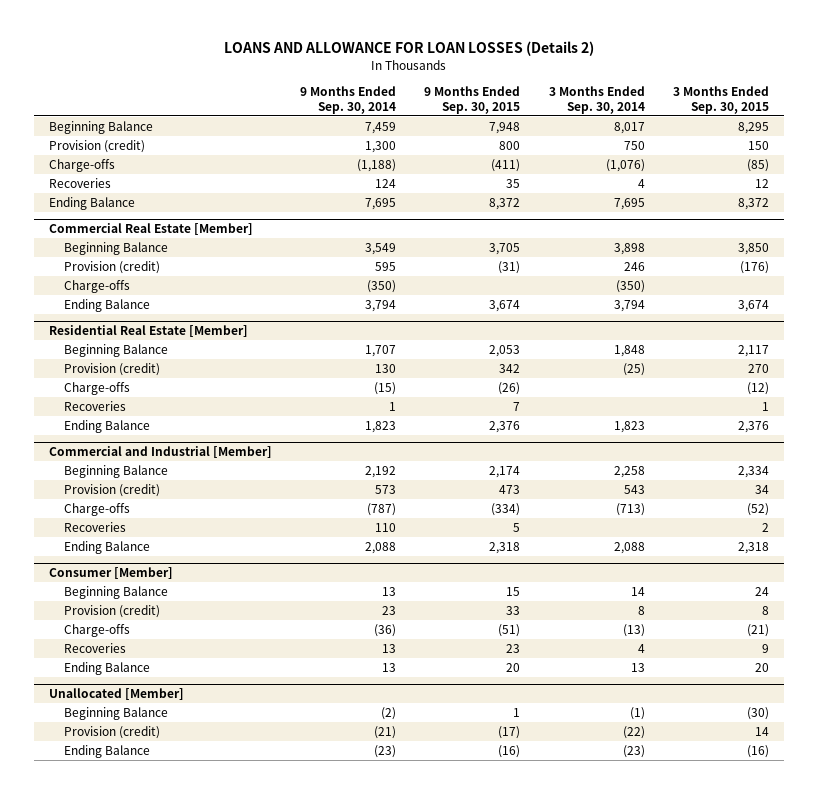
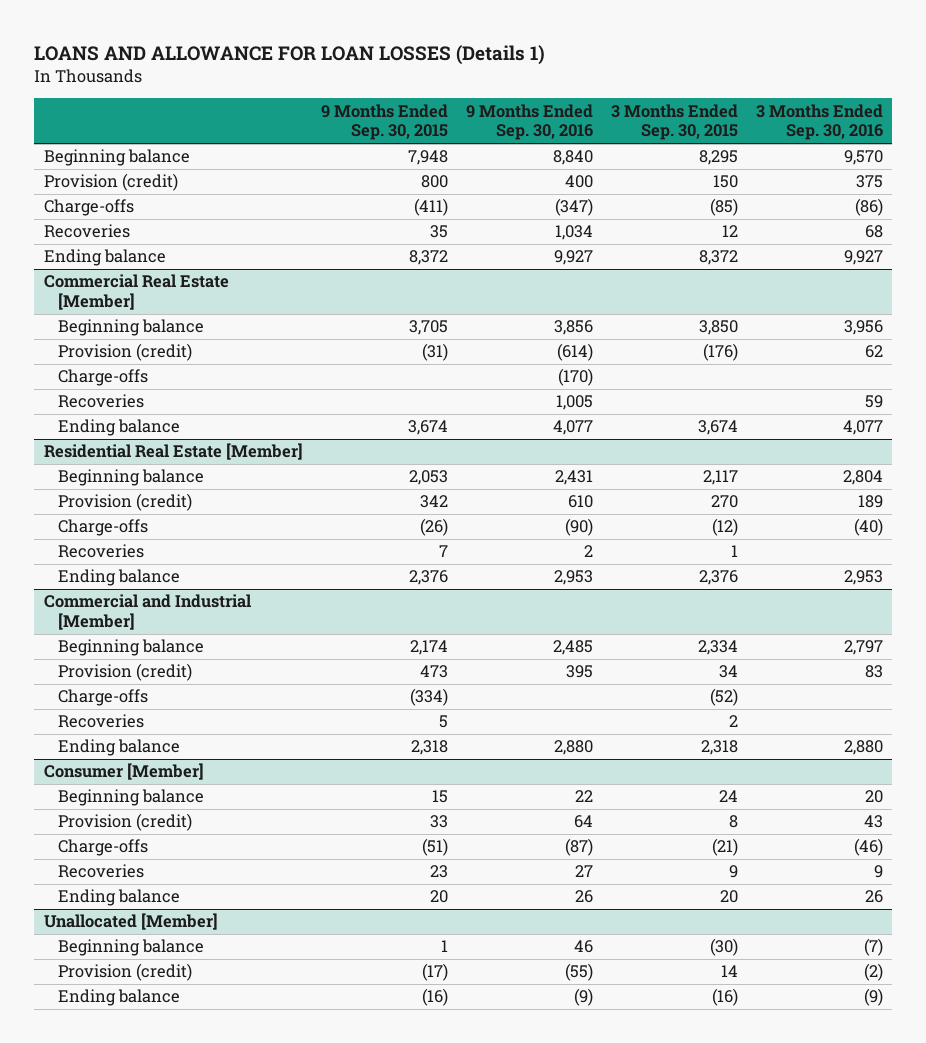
- LOANS AND ALLOWANCE FOR LOAN LOSSES (Details 2)
+ LOANS AND ALLOWANCE FOR LOAN LOSSES (Details 1)
- | 9 Months Ended Sep. 30, 2014 | 9 Months Ended Sep. 30, 2015 | 3 Months Ended Sep. 30, 2014 | 3 Months Ended Sep. 30, 2015
+ | 9 Months Ended Sep. 30, 2015 | 9 Months Ended Sep. 30, 2016 | 3 Months Ended Sep. 30, 2015 | 3 Months Ended Sep. 30, 2016
- Beginning Balance | 7,459 | 7,948 | 8,017 | 8,295
+ Beginning balance | 7,948 | 8,840 | 8,295 | 9,570
- Ending Balance | 7,695 | 8,372 | 7,695 | 8,372
+ Ending balance | 8,372 | 9,927 | 8,372 | 9,927
@ Commercial Real Estate [Member]
- Beginning Balance | 3,549 | 3,705 | 3,898 | 3,850
+ Beginning balance | 3,705 | 3,856 | 3,850 | 3,956
- Ending Balance | 3,794 | 3,674 | 3,794 | 3,674
+ Recoveries | | 1,005 | | 59
+ Ending balance | 3,674 | 4,077 | 3,674 | 4,077
@ Residential Real Estate [Member]
- Beginning Balance | 1,707 | 2,053 | 1,848 | 2,117
+ Beginning balance | 2,053 | 2,431 | 2,117 | 2,804
- Ending Balance | 1,823 | 2,376 | 1,823 | 2,376
+ Ending balance | 2,376 | 2,953 | 2,376 | 2,953
@ Commercial and Industrial [Member]
- Beginning Balance | 2,192 | 2,174 | 2,258 | 2,334
+ Beginning balance | 2,174 | 2,485 | 2,334 | 2,797
- Ending Balance | 2,088 | 2,318 | 2,088 | 2,318
+ Ending balance | 2,318 | 2,880 | 2,318 | 2,880
@ Consumer [Member]
- Beginning Balance | 13 | 15 | 14 | 24
+ Beginning balance | 15 | 22 | 24 | 20
- Ending Balance | 13 | 20 | 13 | 20
+ Ending balance | 20 | 26 | 20 | 26
@ Unallocated [Member]
- Beginning Balance | (2) | 1 | (1) | (30)
+ Beginning balance | 1 | 46 | (30) | (7)
- Ending Balance | (23) | (16) | (23) | (16)
+ Ending balance | (16) | (9) | (16) | (9)

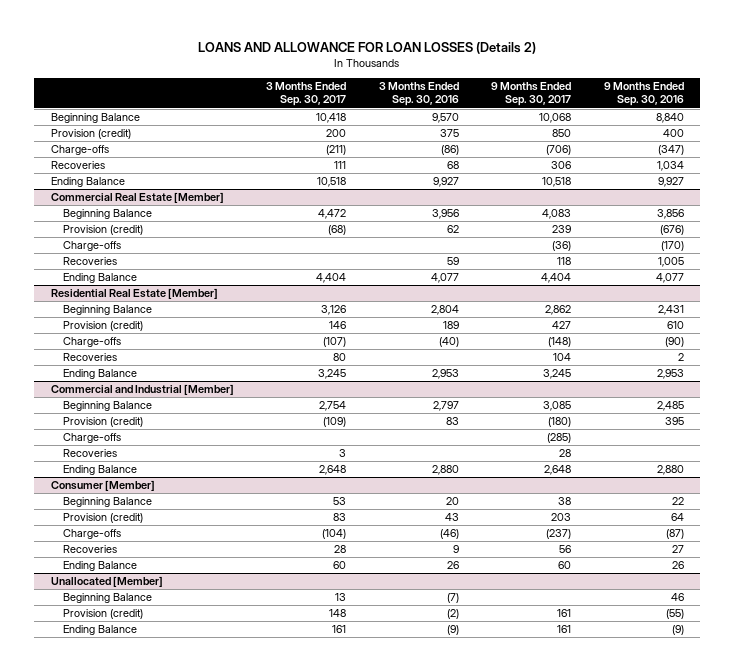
- LOANS AND ALLOWANCE FOR LOAN LOSSES (Details 1)
+ LOANS AND ALLOWANCE FOR LOAN LOSSES (Details 2)
- | 9 Months Ended Sep. 30, 2015 | 9 Months Ended Sep. 30, 2016 | 3 Months Ended Sep. 30, 2015 | 3 Months Ended Sep. 30, 2016
+ | 3 Months Ended Sep. 30, 2017 | 3 Months Ended Sep. 30, 2016 | 9 Months Ended Sep. 30, 2017 | 9 Months Ended Sep. 30, 2016
- Beginning balance | 7,948 | 8,840 | 8,295 | 9,570
+ Beginning Balance | 10,418 | 9,570 | 10,068 | 8,840
- Ending balance | 8,372 | 9,927 | 8,372 | 9,927
+ Ending Balance | 10,518 | 9,927 | 10,518 | 9,927
@ Commercial Real Estate [Member]
- Beginning balance | 3,705 | 3,856 | 3,850 | 3,956
- Provision (credit) | (31) | (614) | (176) | 62
+ Beginning Balance | 4,472 | 3,956 | 4,083 | 3,856
+ Provision (credit) | (68) | 62 | 239 | (676)
- Ending balance | 3,674 | 4,077 | 3,674 | 4,077
+ Ending Balance | 4,404 | 4,077 | 4,404 | 4,077
@ Residential Real Estate [Member]
- Beginning balance | 2,053 | 2,431 | 2,117 | 2,804
+ Beginning Balance | 3,126 | 2,804 | 2,862 | 2,431
- Ending balance | 2,376 | 2,953 | 2,376 | 2,953
+ Ending Balance | 3,245 | 2,953 | 3,245 | 2,953
@ Commercial and Industrial [Member]
- Beginning balance | 2,174 | 2,485 | 2,334 | 2,797
+ Beginning Balance | 2,754 | 2,797 | 3,085 | 2,485
- Ending balance | 2,318 | 2,880 | 2,318 | 2,880
+ Ending Balance | 2,648 | 2,880 | 2,648 | 2,880
@ Consumer [Member]
- Beginning balance | 15 | 22 | 24 | 20
+ Beginning Balance | 53 | 20 | 38 | 22
- Ending balance | 20 | 26 | 20 | 26
+ Ending Balance | 60 | 26 | 60 | 26
@ Unallocated [Member]
- Beginning balance | 1 | 46 | (30) | (7)
+ Beginning Balance | 13 | (7) | | 46
- Ending balance | (16) | (9) | (16) | (9)
+ Ending Balance | 161 | (9) | 161 | (9)

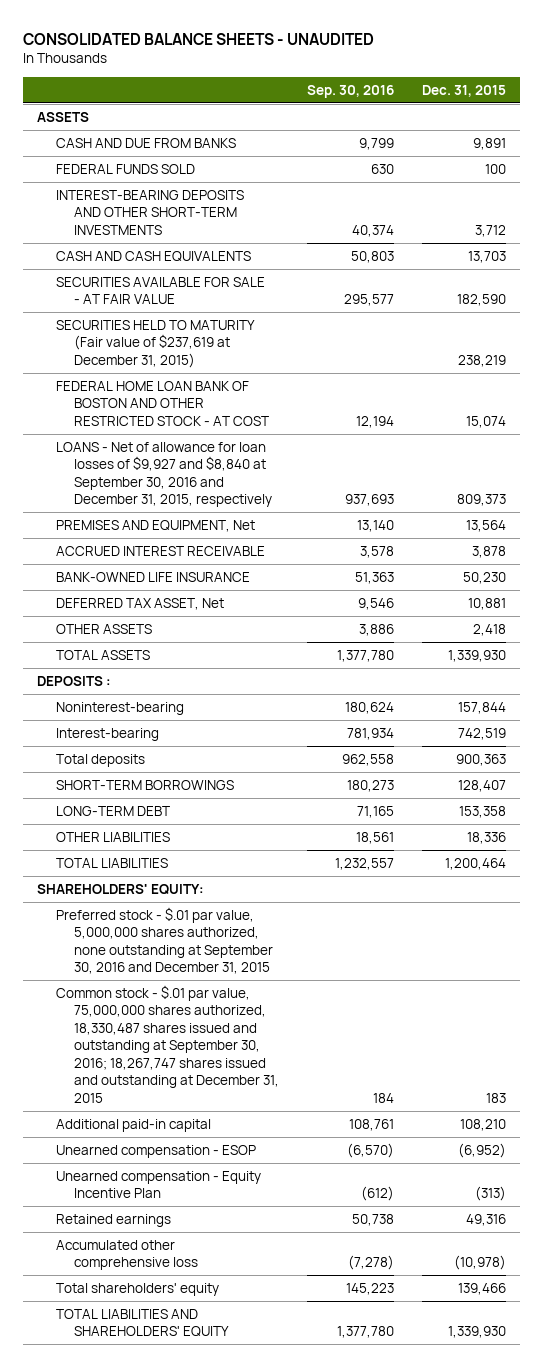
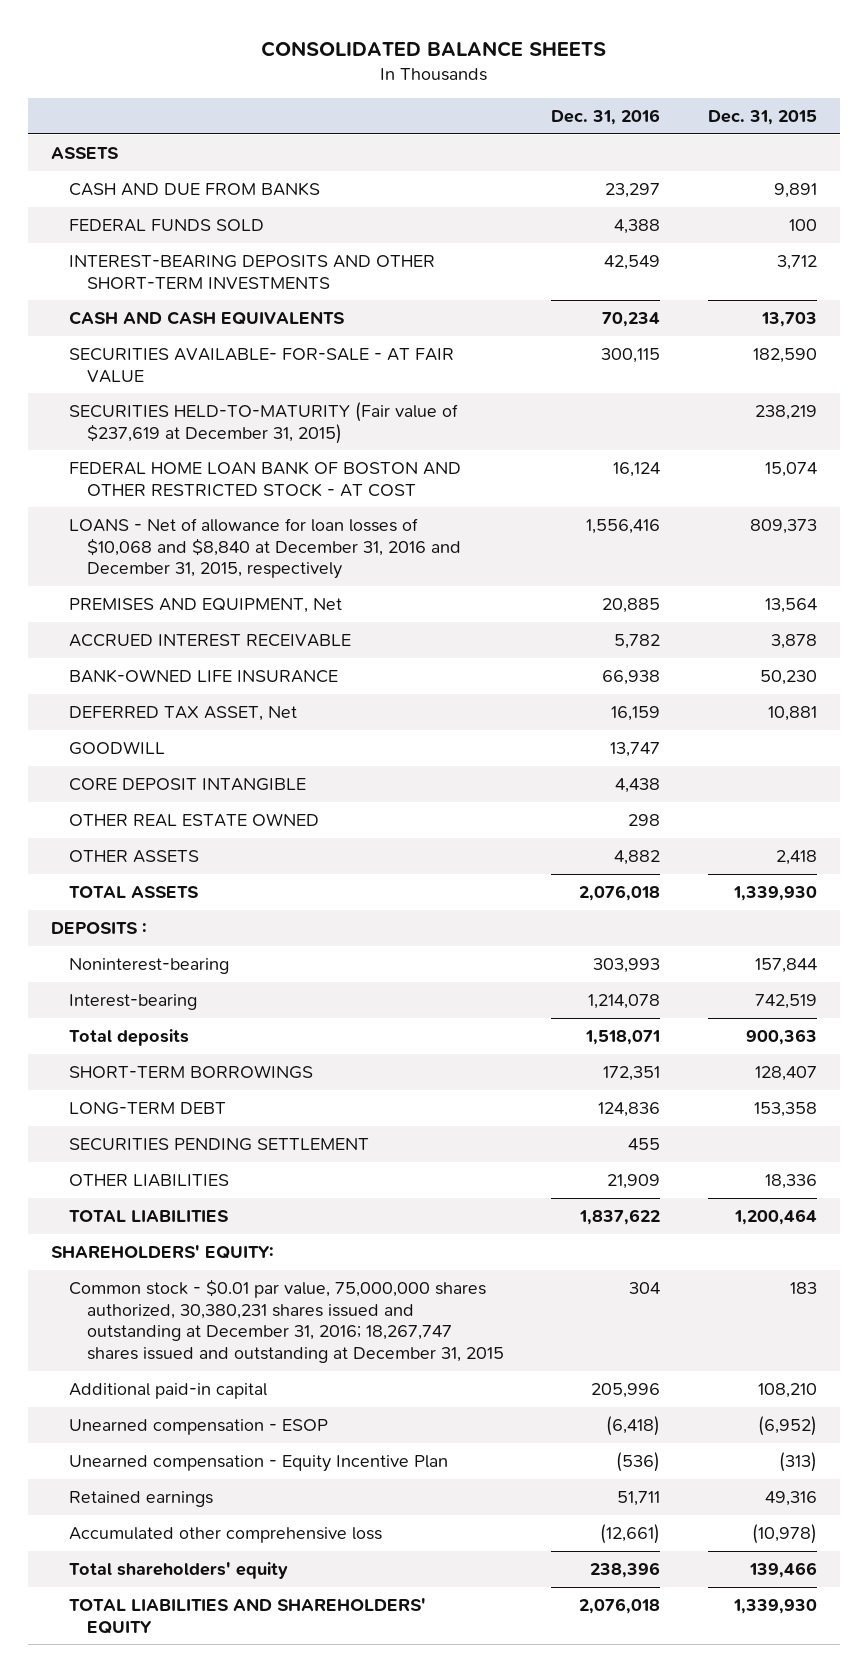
- CONSOLIDATED BALANCE SHEETS - UNAUDITED
+ CONSOLIDATED BALANCE SHEETS
- | Sep. 30, 2016 | Dec. 31, 2015
+ | Dec. 31, 2016 | Dec. 31, 2015
- SECURITIES AVAILABLE FOR SALE - AT FAIR VALUE | 295,577 | 182,590
- SECURITIES HELD TO MATURITY (Fair value of $237,619 at December 31, 2015) | | 238,219
+ SECURITIES AVAILABLE- FOR-SALE - AT FAIR VALUE | 300,115 | 182,590
+ SECURITIES HELD-TO-MATURITY (Fair value of $237,619 at December 31, 2015) | | 238,219
- LOANS - Net of allowance for loan losses of $9,927 and $8,840 at September 30, 2016 and December 31, 2015, respectively | 937,693 | 809,373
+ LOANS - Net of allowance for loan losses of $10,068 and $8,840 at December 31, 2016 and December 31, 2015, respectively | 1,556,416 | 809,373
+ GOODWILL | 13,747 |
+ CORE DEPOSIT INTANGIBLE | 4,438 |
+ OTHER REAL ESTATE OWNED | 298 |
+ SECURITIES PENDING SETTLEMENT | 455 |
- Preferred stock - $.01 par value, 5,000,000 shares authorized, none outstanding at September 30, 2016 and December 31, 2015
- Common stock - $.01 par value, 75,000,000 shares authorized, 18,330,487 shares issued and outstanding at September 30, 2016; 18,267,747 shares issued and outstanding at December 31, 2015 | 184 | 183
+ Common stock - $0.01 par value, 75,000,000 shares authorized, 30,380,231 shares issued and outstanding at December 31, 2016; 18,267,747 shares issued and outstanding at December 31, 2015 | 304 | 183

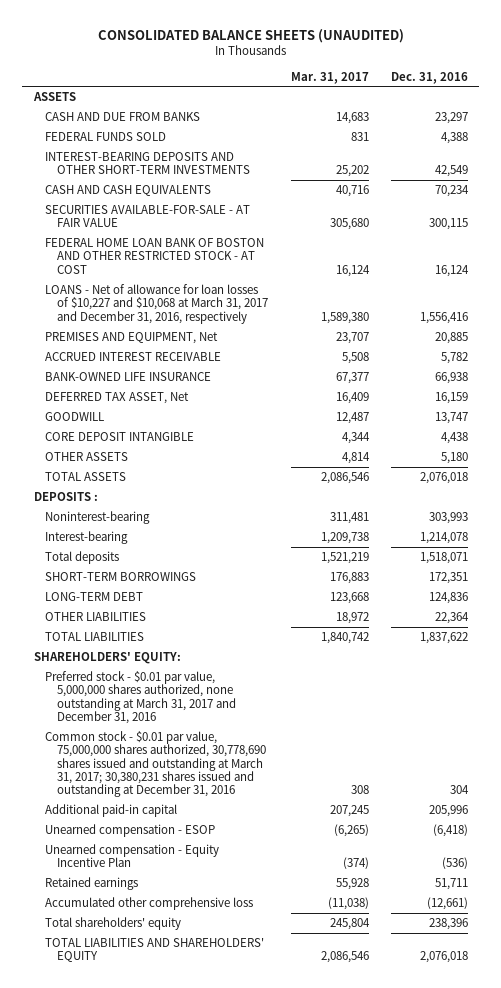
- CONSOLIDATED BALANCE SHEETS
+ CONSOLIDATED BALANCE SHEETS (UNAUDITED)
- | Dec. 31, 2016 | Dec. 31, 2015
+ | Mar. 31, 2017 | Dec. 31, 2016
- SECURITIES AVAILABLE- FOR-SALE - AT FAIR VALUE | 300,115 | 182,590
- SECURITIES HELD-TO-MATURITY (Fair value of $237,619 at December 31, 2015) | | 238,219
+ SECURITIES AVAILABLE-FOR-SALE - AT FAIR VALUE | 305,680 | 300,115
- LOANS - Net of allowance for loan losses of $10,068 and $8,840 at December 31, 2016 and December 31, 2015, respectively | 1,556,416 | 809,373
+ LOANS - Net of allowance for loan losses of $10,227 and $10,068 at March 31, 2017 and December 31, 2016, respectively | 1,589,380 | 1,556,416
- OTHER REAL ESTATE OWNED | 298 |
- OTHER ASSETS | 4,882 | 2,418
+ OTHER ASSETS | 4,814 | 5,180
- SECURITIES PENDING SETTLEMENT | 455 |
- OTHER LIABILITIES | 21,909 | 18,336
+ OTHER LIABILITIES | 18,972 | 22,364
- Common stock - $0.01 par value, 75,000,000 shares authorized, 30,380,231 shares issued and outstanding at December 31, 2016; 18,267,747 shares issued and outstanding at December 31, 2015 | 304 | 183
+ Preferred stock - $0.01 par value, 5,000,000 shares authorized, none outstanding at March 31, 2017 and December 31, 2016
+ Common stock - $0.01 par value, 75,000,000 shares authorized, 30,778,690 shares issued and outstanding at March 31, 2017; 30,380,231 shares issued and outstanding at December 31, 2016 | 308 | 304

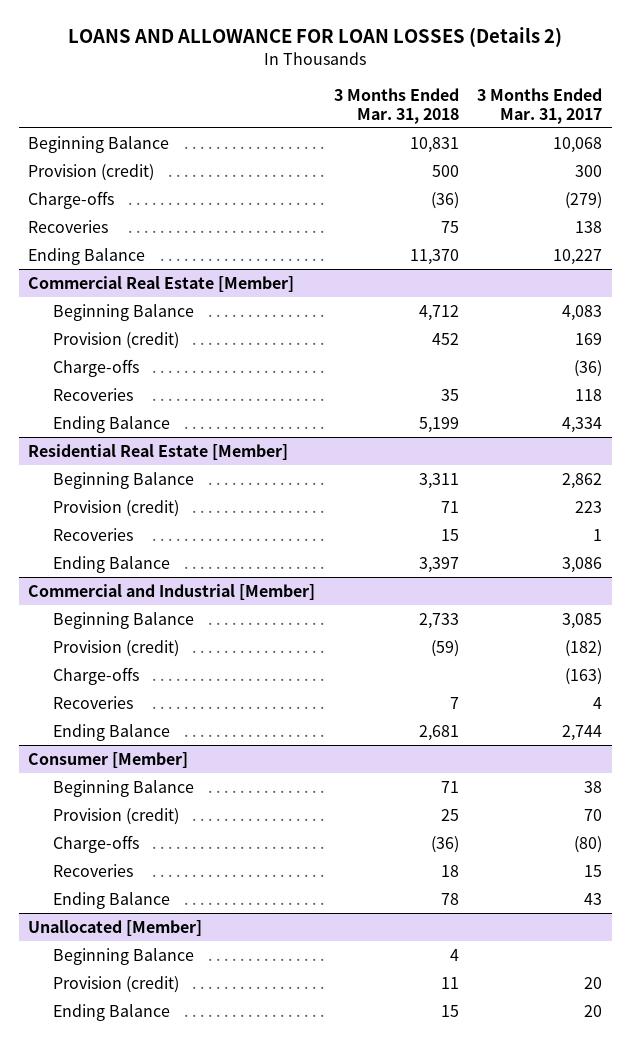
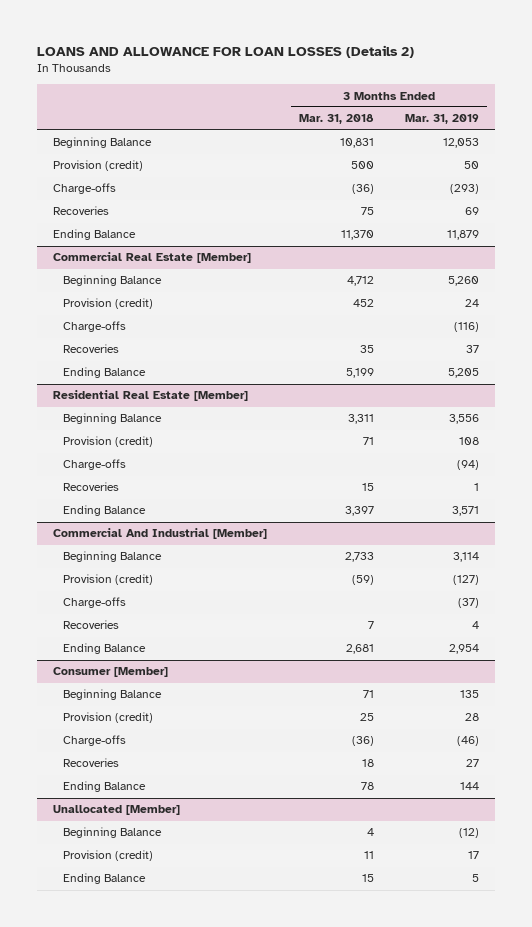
- | 3 Months Ended Mar. 31, 2018 | 3 Months Ended Mar. 31, 2017
+ | 3 Months Ended Mar. 31, 2018 | 3 Months Ended Mar. 31, 2019
@ Residential Real Estate [Member]
+ Charge-offs | | (94)
- Commercial and Industrial [Member]
+ Commercial And Industrial [Member]

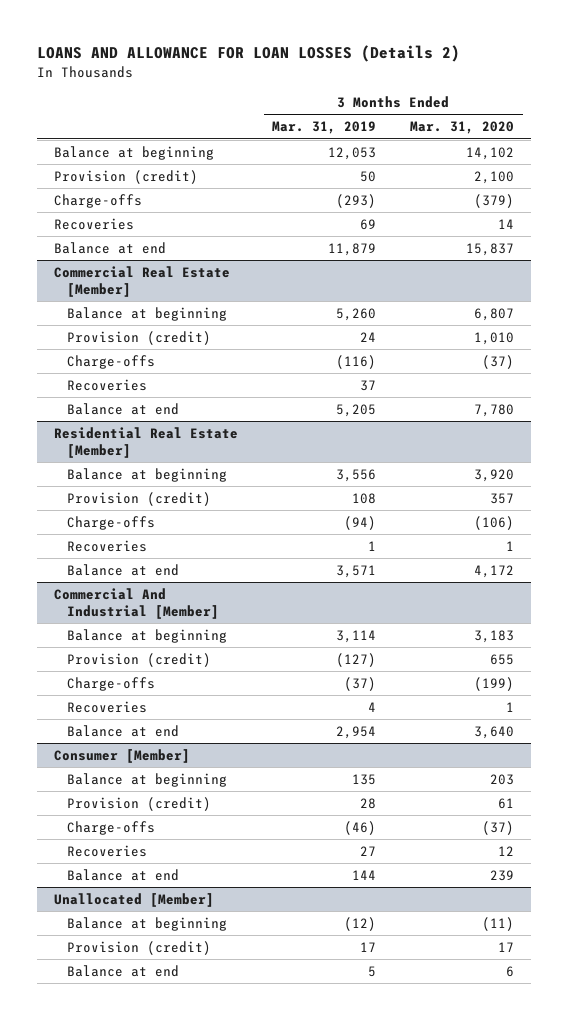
- | 3 Months Ended Mar. 31, 2018 | 3 Months Ended Mar. 31, 2019
+ | 3 Months Ended Mar. 31, 2019 | 3 Months Ended Mar. 31, 2020
- Beginning Balance | 10,831 | 12,053
+ Balance at beginning | 12,053 | 14,102
- Ending Balance | 11,370 | 11,879
+ Balance at end | 11,879 | 15,837
@ Commercial Real Estate [Member]
- Beginning Balance | 4,712 | 5,260
+ Balance at beginning | 5,260 | 6,807
- Ending Balance | 5,199 | 5,205
+ Balance at end | 5,205 | 7,780
@ Residential Real Estate [Member]
- Beginning Balance | 3,311 | 3,556
+ Balance at beginning | 3,556 | 3,920
- Ending Balance | 3,397 | 3,571
+ Balance at end | 3,571 | 4,172
@ Commercial And Industrial [Member]
- Beginning Balance | 2,733 | 3,114
+ Balance at beginning | 3,114 | 3,183
- Ending Balance | 2,681 | 2,954
+ Balance at end | 2,954 | 3,640
@ Consumer [Member]
- Beginning Balance | 71 | 135
+ Balance at beginning | 135 | 203
- Ending Balance | 78 | 144
+ Balance at end | 144 | 239
@ Unallocated [Member]
- Beginning Balance | 4 | (12)
+ Balance at beginning | (12) | (11)
- Ending Balance | 15 | 5
+ Balance at end | 5 | 6

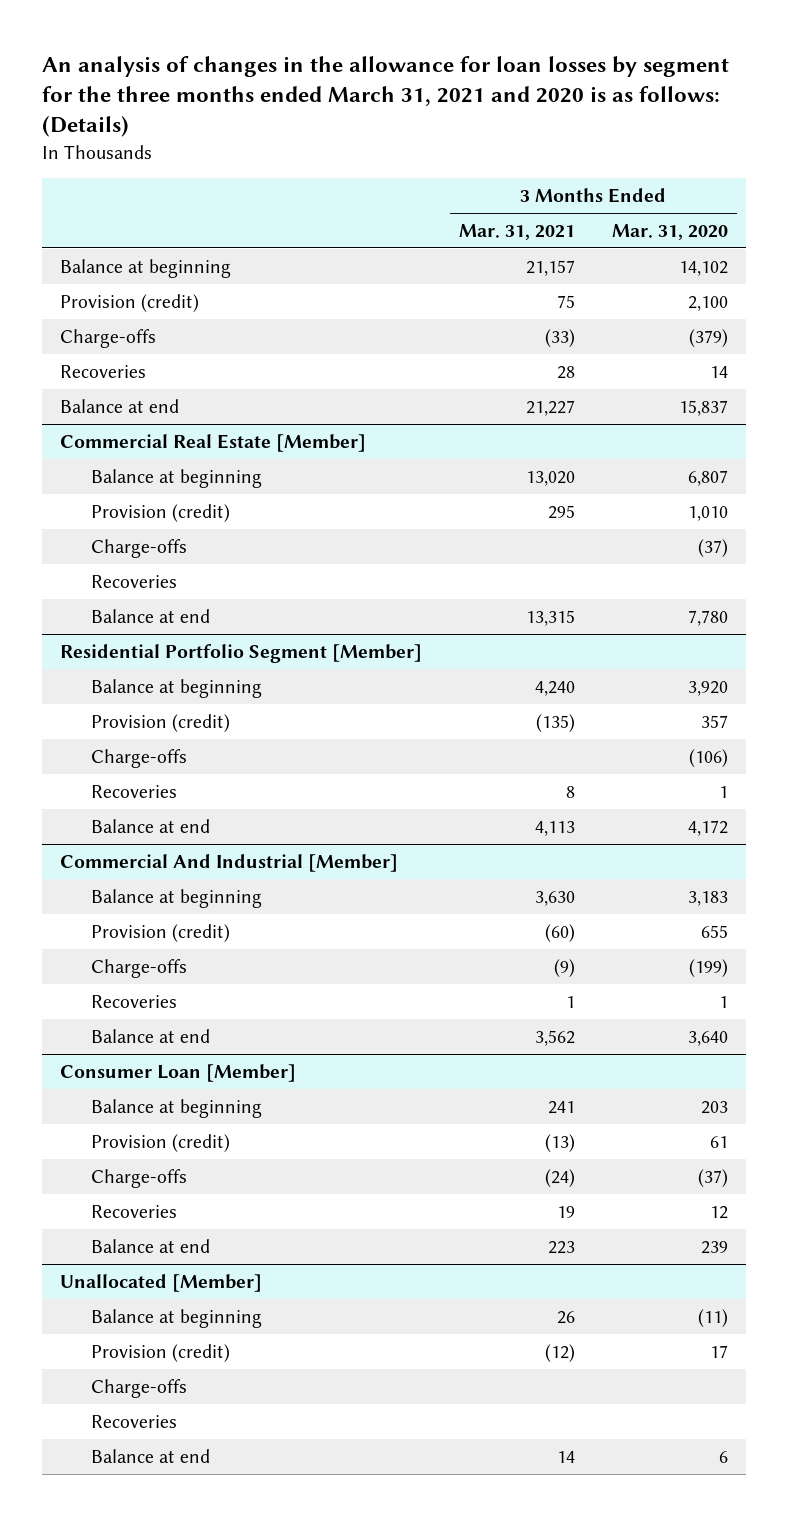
- LOANS AND ALLOWANCE FOR LOAN LOSSES (Details 2)
+ An analysis of changes in the allowance for loan losses by segment for the three months ended March 31, 2021 and 2020 is as follows: (Details)
- | 3 Months Ended Mar. 31, 2019 | 3 Months Ended Mar. 31, 2020
+ | 3 Months Ended Mar. 31, 2021 | 3 Months Ended Mar. 31, 2020
- Residential Real Estate [Member]
+ Residential Portfolio Segment [Member]
- Consumer [Member]
+ Consumer Loan [Member]
@ Unallocated [Member]
+ Charge-offs
+ Recoveries

